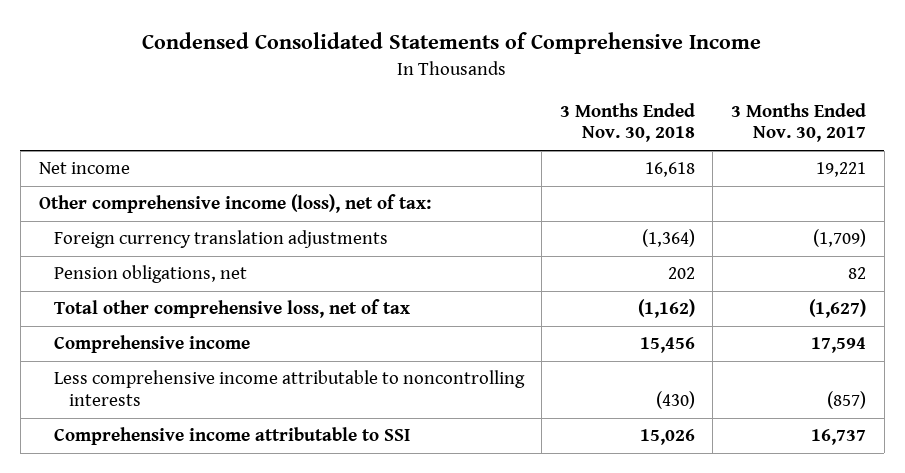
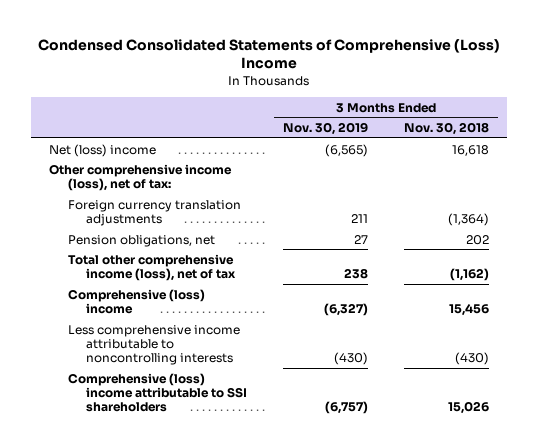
- Condensed Consolidated Statements of Comprehensive Income
+ Condensed Consolidated Statements of Comprehensive (Loss) Income
- | 3 Months Ended Nov. 30, 2018 | 3 Months Ended Nov. 30, 2017
+ | 3 Months Ended Nov. 30, 2019 | 3 Months Ended Nov. 30, 2018
- Net income | 16,618 | 19,221
+ Net (loss) income | (6,565) | 16,618
- Total other comprehensive loss, net of tax | (1,162) | (1,627)
- Comprehensive income | 15,456 | 17,594
+ Total other comprehensive income (loss), net of tax | 238 | (1,162)
+ Comprehensive (loss) income | (6,327) | 15,456
- Comprehensive income attributable to SSI | 15,026 | 16,737
+ Comprehensive (loss) income attributable to SSI shareholders | (6,757) | 15,026

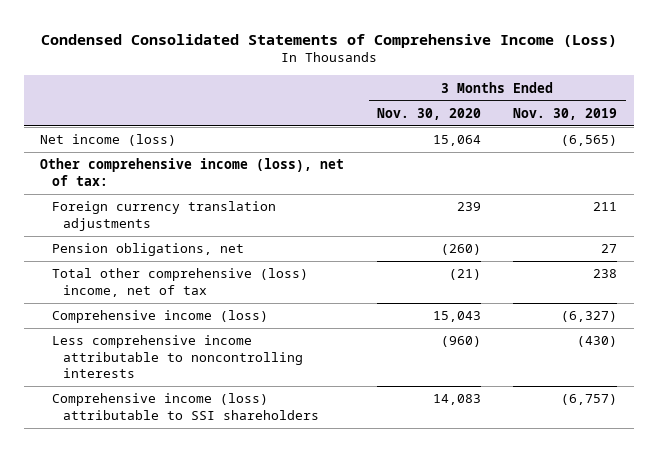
- Condensed Consolidated Statements of Comprehensive (Loss) Income
+ Condensed Consolidated Statements of Comprehensive Income (Loss)
- | 3 Months Ended Nov. 30, 2019 | 3 Months Ended Nov. 30, 2018
+ | 3 Months Ended Nov. 30, 2020 | 3 Months Ended Nov. 30, 2019
- Net (loss) income | (6,565) | 16,618
+ Net income (loss) | 15,064 | (6,565)
- Total other comprehensive income (loss), net of tax | 238 | (1,162)
- Comprehensive (loss) income | (6,327) | 15,456
+ Total other comprehensive (loss) income, net of tax | (21) | 238
+ Comprehensive income (loss) | 15,043 | (6,327)
- Comprehensive (loss) income attributable to SSI shareholders | (6,757) | 15,026
+ Comprehensive income (loss) attributable to SSI shareholders | 14,083 | (6,757)

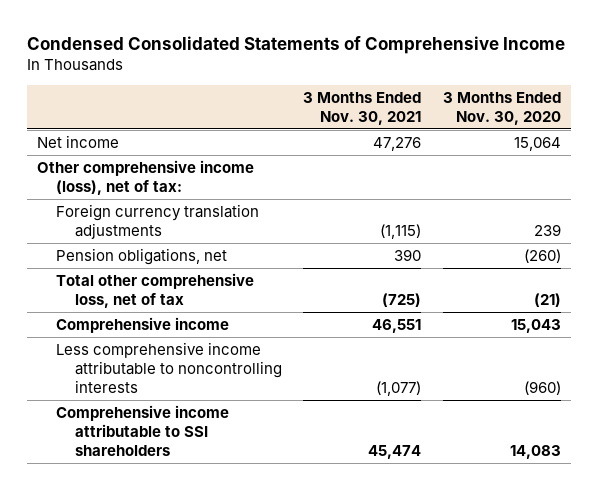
- Condensed Consolidated Statements of Comprehensive Income (Loss)
+ Condensed Consolidated Statements of Comprehensive Income
- | 3 Months Ended Nov. 30, 2020 | 3 Months Ended Nov. 30, 2019
+ | 3 Months Ended Nov. 30, 2021 | 3 Months Ended Nov. 30, 2020
- Net income (loss) | 15,064 | (6,565)
+ Net income | 47,276 | 15,064
- Total other comprehensive (loss) income, net of tax | (21) | 238
- Comprehensive income (loss) | 15,043 | (6,327)
+ Total other comprehensive loss, net of tax | (725) | (21)
+ Comprehensive income | 46,551 | 15,043
- Comprehensive income (loss) attributable to SSI shareholders | 14,083 | (6,757)
+ Comprehensive income attributable to SSI shareholders | 45,474 | 14,083

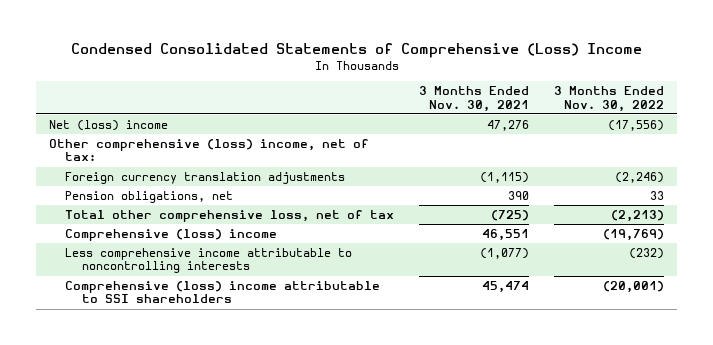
- Condensed Consolidated Statements of Comprehensive Income
+ Condensed Consolidated Statements of Comprehensive (Loss) Income
- | 3 Months Ended Nov. 30, 2021 | 3 Months Ended Nov. 30, 2020
+ | 3 Months Ended Nov. 30, 2021 | 3 Months Ended Nov. 30, 2022
- Net income | 47,276 | 15,064
- Other comprehensive income (loss), net of tax:
+ Net (loss) income | 47,276 | (17,556)
+ Other comprehensive (loss) income, net of tax:
- Comprehensive income | 46,551 | 15,043
+ Comprehensive (loss) income | 46,551 | (19,769)
- Comprehensive income attributable to SSI shareholders | 45,474 | 14,083
+ Comprehensive (loss) income attributable to SSI shareholders | 45,474 | (20,001)

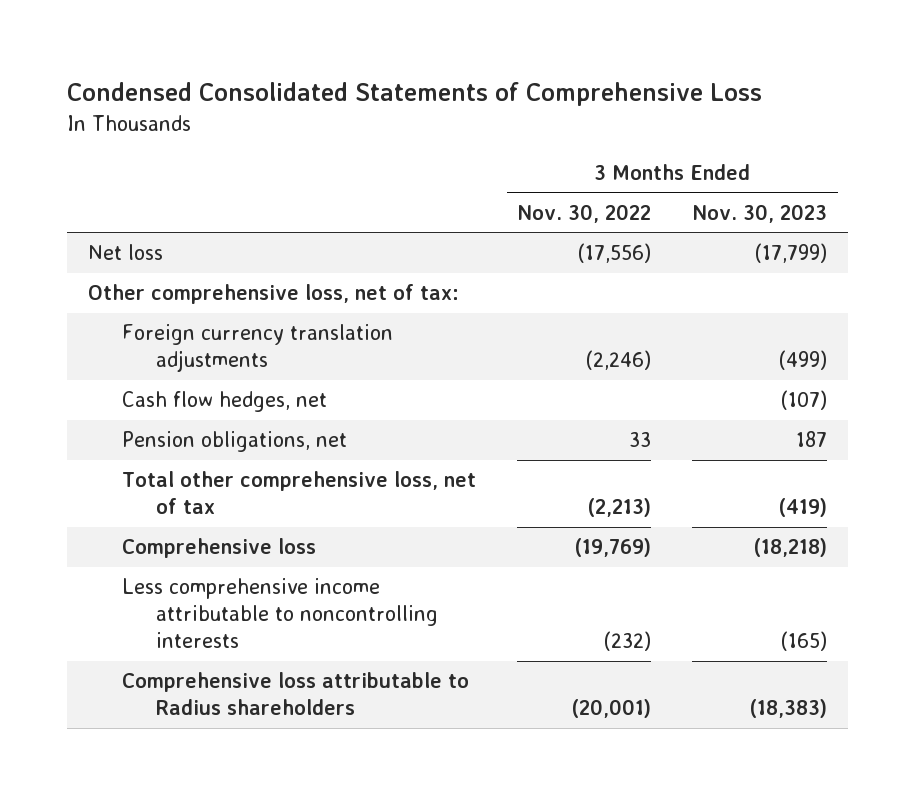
- Condensed Consolidated Statements of Comprehensive (Loss) Income
+ Condensed Consolidated Statements of Comprehensive Loss
- | 3 Months Ended Nov. 30, 2021 | 3 Months Ended Nov. 30, 2022
+ | 3 Months Ended Nov. 30, 2022 | 3 Months Ended Nov. 30, 2023
- Net (loss) income | 47,276 | (17,556)
- Other comprehensive (loss) income, net of tax:
+ Net loss | (17,556) | (17,799)
+ Other comprehensive loss, net of tax:
+ Cash flow hedges, net | | (107)
- Comprehensive (loss) income | 46,551 | (19,769)
+ Comprehensive loss | (19,769) | (18,218)
- Comprehensive (loss) income attributable to SSI shareholders | 45,474 | (20,001)
+ Comprehensive loss attributable to Radius shareholders | (20,001) | (18,383)

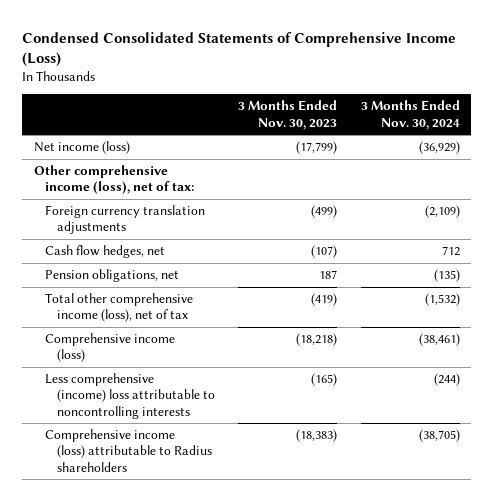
- Condensed Consolidated Statements of Comprehensive Loss
+ Condensed Consolidated Statements of Comprehensive Income (Loss)
- | 3 Months Ended Nov. 30, 2022 | 3 Months Ended Nov. 30, 2023
+ | 3 Months Ended Nov. 30, 2023 | 3 Months Ended Nov. 30, 2024
- Net loss | (17,556) | (17,799)
- Other comprehensive loss, net of tax:
+ Net income (loss) | (17,799) | (36,929)
+ Other comprehensive income (loss), net of tax:
- Total other comprehensive loss, net of tax | (2,213) | (419)
- Comprehensive loss | (19,769) | (18,218)
- Less comprehensive income attributable to noncontrolling interests | (232) | (165)
- Comprehensive loss attributable to Radius shareholders | (20,001) | (18,383)
+ Total other comprehensive income (loss), net of tax | (419) | (1,532)
+ Comprehensive income (loss) | (18,218) | (38,461)
+ Less comprehensive (income) loss attributable to noncontrolling interests | (165) | (244)
+ Comprehensive income (loss) attributable to Radius shareholders | (18,383) | (38,705)

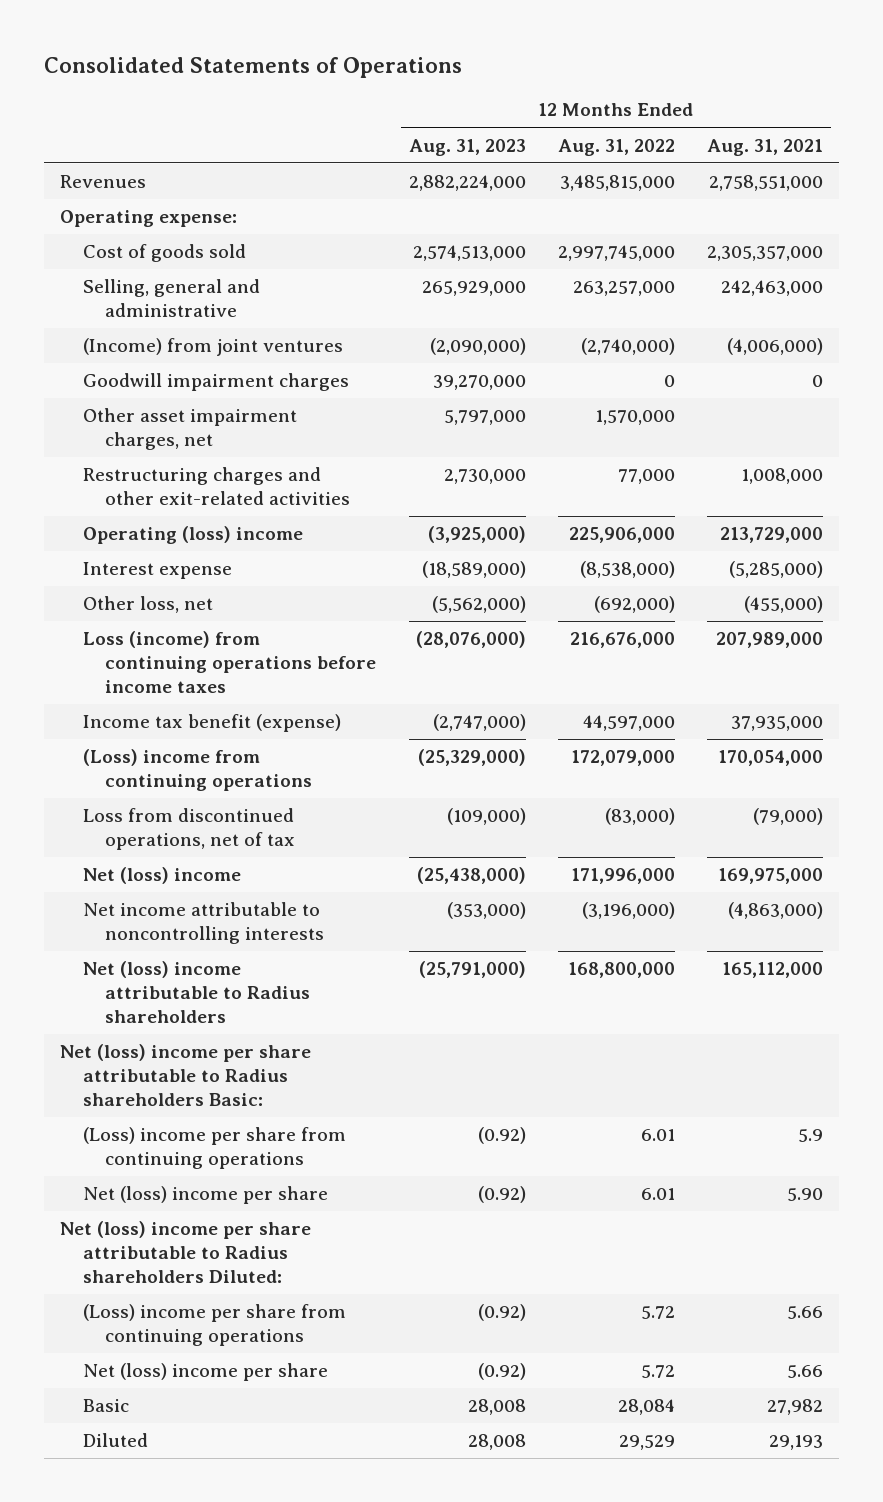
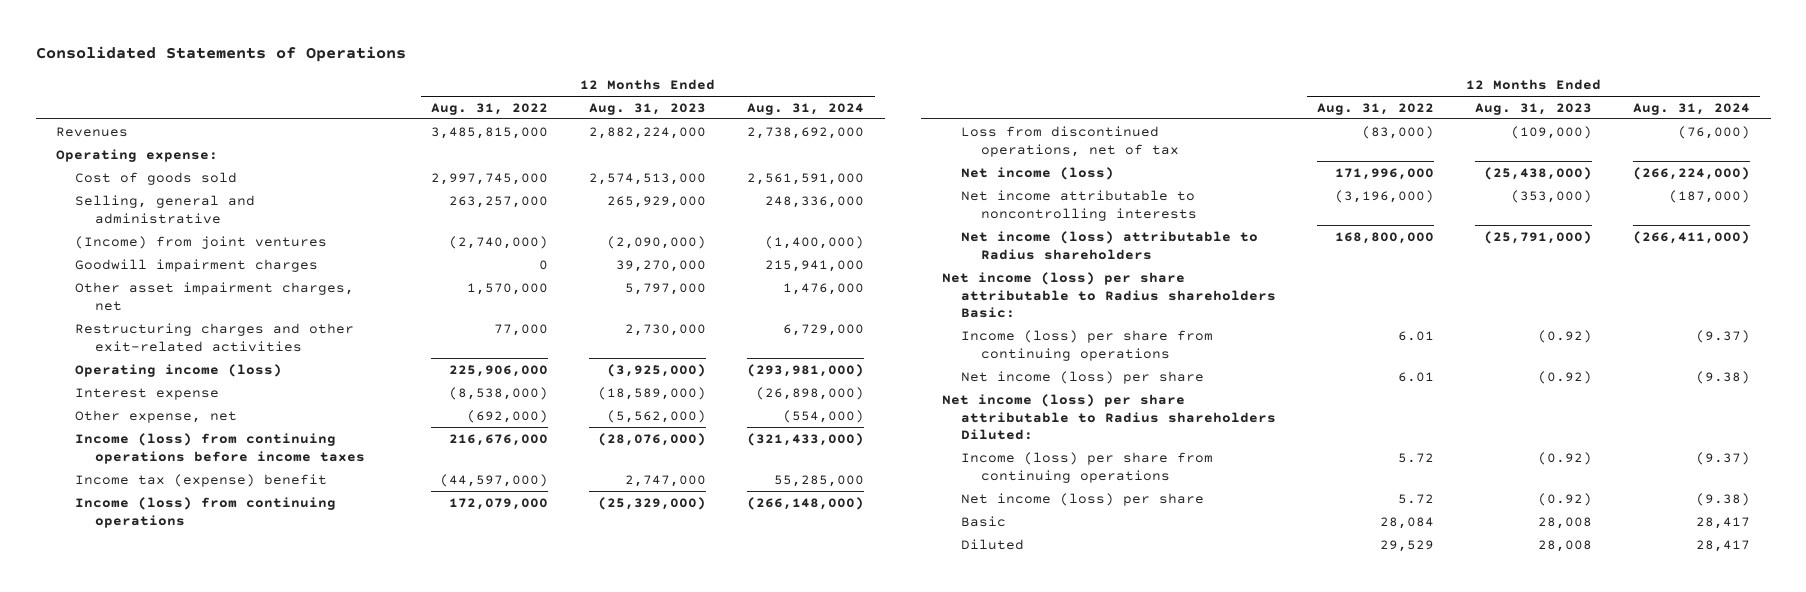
- | 12 Months Ended Aug. 31, 2023 | 12 Months Ended Aug. 31, 2022 | 12 Months Ended Aug. 31, 2021
+ | 12 Months Ended Aug. 31, 2022 | 12 Months Ended Aug. 31, 2023 | 12 Months Ended Aug. 31, 2024
- Operating (loss) income | (3,925,000) | 225,906,000 | 213,729,000
+ Operating income (loss) | 225,906,000 | (3,925,000) | (293,981,000)
- Other loss, net | (5,562,000) | (692,000) | (455,000)
- Loss (income) from continuing operations before income taxes | (28,076,000) | 216,676,000 | 207,989,000
- Income tax benefit (expense) | (2,747,000) | 44,597,000 | 37,935,000
- (Loss) income from continuing operations | (25,329,000) | 172,079,000 | 170,054,000
+ Other expense, net | (692,000) | (5,562,000) | (554,000)
+ Income (loss) from continuing operations before income taxes | 216,676,000 | (28,076,000) | (321,433,000)
+ Income tax (expense) benefit | (44,597,000) | 2,747,000 | 55,285,000
+ Income (loss) from continuing operations | 172,079,000 | (25,329,000) | (266,148,000)
- Net (loss) income | (25,438,000) | 171,996,000 | 169,975,000
+ Net income (loss) | 171,996,000 | (25,438,000) | (266,224,000)
- Net (loss) income attributable to Radius shareholders | (25,791,000) | 168,800,000 | 165,112,000
- Net (loss) income per share attributable to Radius shareholders Basic:
- (Loss) income per share from continuing operations | (0.92) | 6.01 | 5.9
- Net (loss) income per share | (0.92) | 6.01 | 5.90
- Net (loss) income per share attributable to Radius shareholders Diluted:
- (Loss) income per share from continuing operations | (0.92) | 5.72 | 5.66
- Net (loss) income per share | (0.92) | 5.72 | 5.66
+ Net income (loss) attributable to Radius shareholders | 168,800,000 | (25,791,000) | (266,411,000)
+ Net income (loss) per share attributable to Radius shareholders Basic:
+ Income (loss) per share from continuing operations | 6.01 | (0.92) | (9.37)
+ Net income (loss) per share | 6.01 | (0.92) | (9.38)
+ Net income (loss) per share attributable to Radius shareholders Diluted:
+ Income (loss) per share from continuing operations | 5.72 | (0.92) | (9.37)
+ Net income (loss) per share | 5.72 | (0.92) | (9.38)

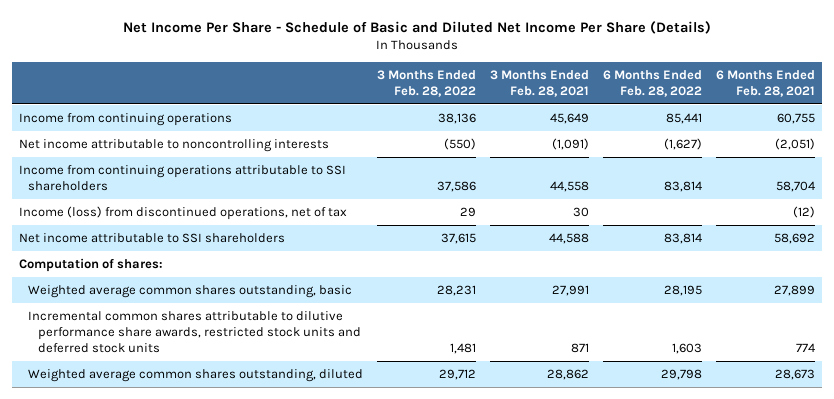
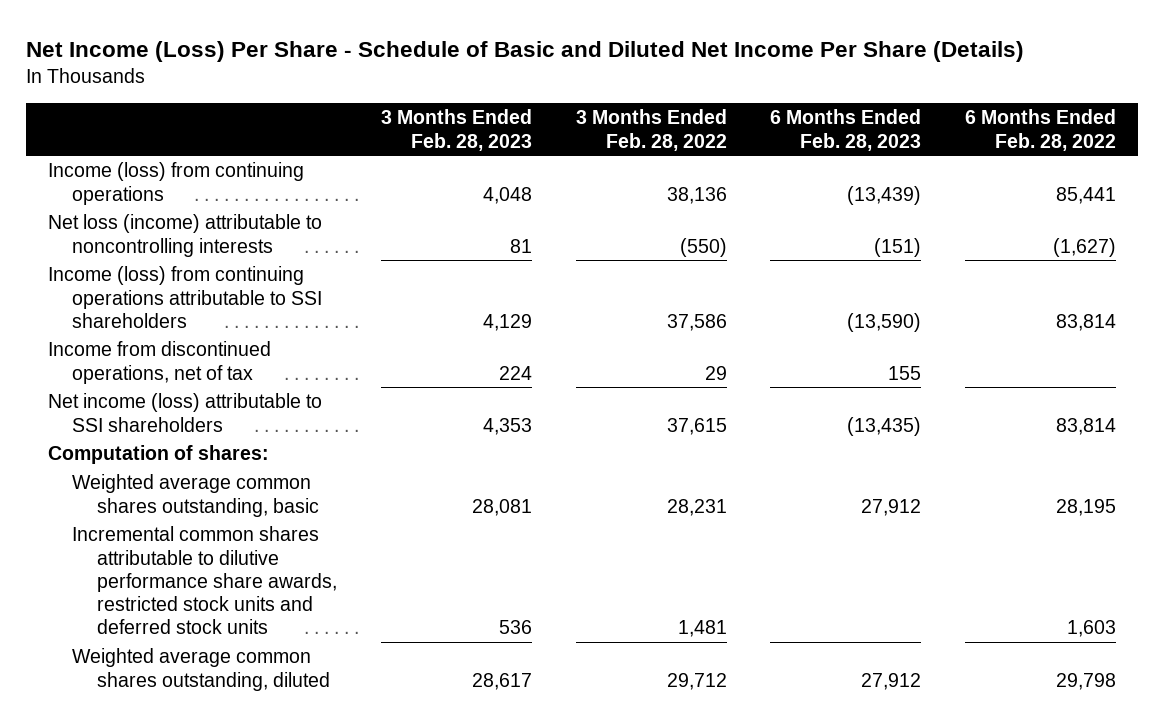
- Net Income Per Share - Schedule of Basic and Diluted Net Income Per Share (Details)
+ Net Income (Loss) Per Share - Schedule of Basic and Diluted Net Income Per Share (Details)
- | 3 Months Ended Feb. 28, 2022 | 3 Months Ended Feb. 28, 2021 | 6 Months Ended Feb. 28, 2022 | 6 Months Ended Feb. 28, 2021
+ | 3 Months Ended Feb. 28, 2023 | 3 Months Ended Feb. 28, 2022 | 6 Months Ended Feb. 28, 2023 | 6 Months Ended Feb. 28, 2022
- Income from continuing operations | 38,136 | 45,649 | 85,441 | 60,755
- Net income attributable to noncontrolling interests | (550) | (1,091) | (1,627) | (2,051)
- Income from continuing operations attributable to SSI shareholders | 37,586 | 44,558 | 83,814 | 58,704
- Income (loss) from discontinued operations, net of tax | 29 | 30 | | (12)
- Net income attributable to SSI shareholders | 37,615 | 44,588 | 83,814 | 58,692
+ Income (loss) from continuing operations | 4,048 | 38,136 | (13,439) | 85,441
+ Net loss (income) attributable to noncontrolling interests | 81 | (550) | (151) | (1,627)
+ Income (loss) from continuing operations attributable to SSI shareholders | 4,129 | 37,586 | (13,590) | 83,814
+ Income from discontinued operations, net of tax | 224 | 29 | 155 |
+ Net income (loss) attributable to SSI shareholders | 4,353 | 37,615 | (13,435) | 83,814

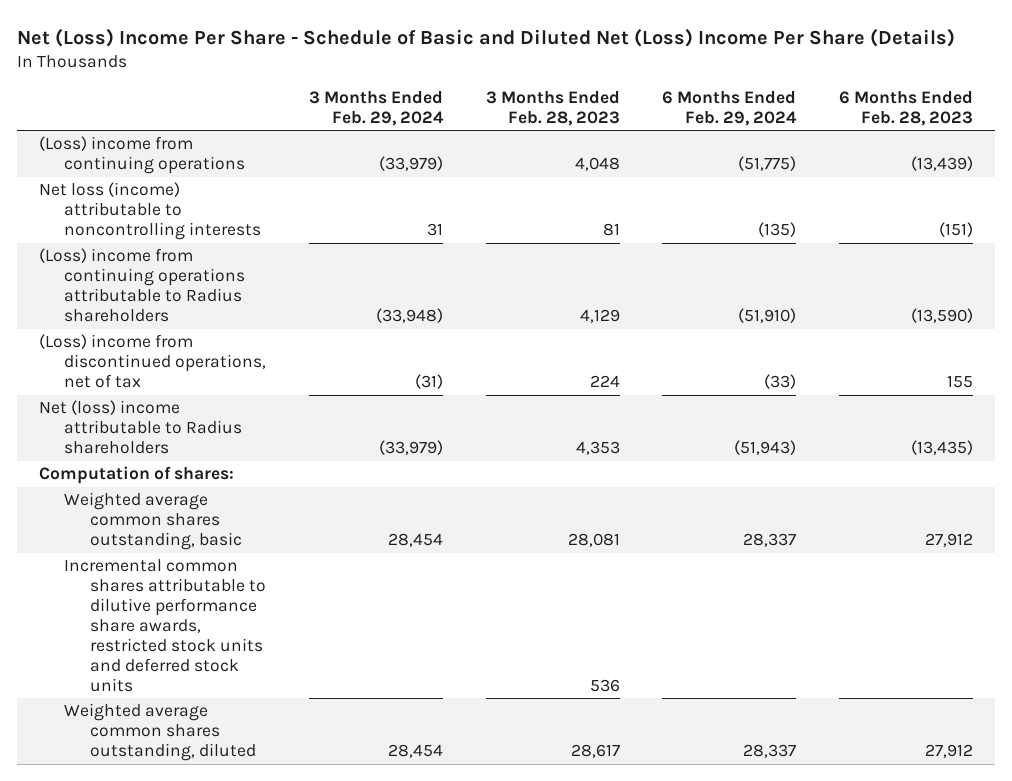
- Net Income (Loss) Per Share - Schedule of Basic and Diluted Net Income Per Share (Details)
+ Net (Loss) Income Per Share - Schedule of Basic and Diluted Net (Loss) Income Per Share (Details)
- | 3 Months Ended Feb. 28, 2023 | 3 Months Ended Feb. 28, 2022 | 6 Months Ended Feb. 28, 2023 | 6 Months Ended Feb. 28, 2022
+ | 3 Months Ended Feb. 29, 2024 | 3 Months Ended Feb. 28, 2023 | 6 Months Ended Feb. 29, 2024 | 6 Months Ended Feb. 28, 2023
- Income (loss) from continuing operations | 4,048 | 38,136 | (13,439) | 85,441
+ (Loss) income from continuing operations | (33,979) | 4,048 | (51,775) | (13,439)
- Income (loss) from continuing operations attributable to SSI shareholders | 4,129 | 37,586 | (13,590) | 83,814
- Income from discontinued operations, net of tax | 224 | 29 | 155 |
- Net income (loss) attributable to SSI shareholders | 4,353 | 37,615 | (13,435) | 83,814
+ (Loss) income from continuing operations attributable to Radius shareholders | (33,948) | 4,129 | (51,910) | (13,590)
+ (Loss) income from discontinued operations, net of tax | (31) | 224 | (33) | 155
+ Net (loss) income attributable to Radius shareholders | (33,979) | 4,353 | (51,943) | (13,435)

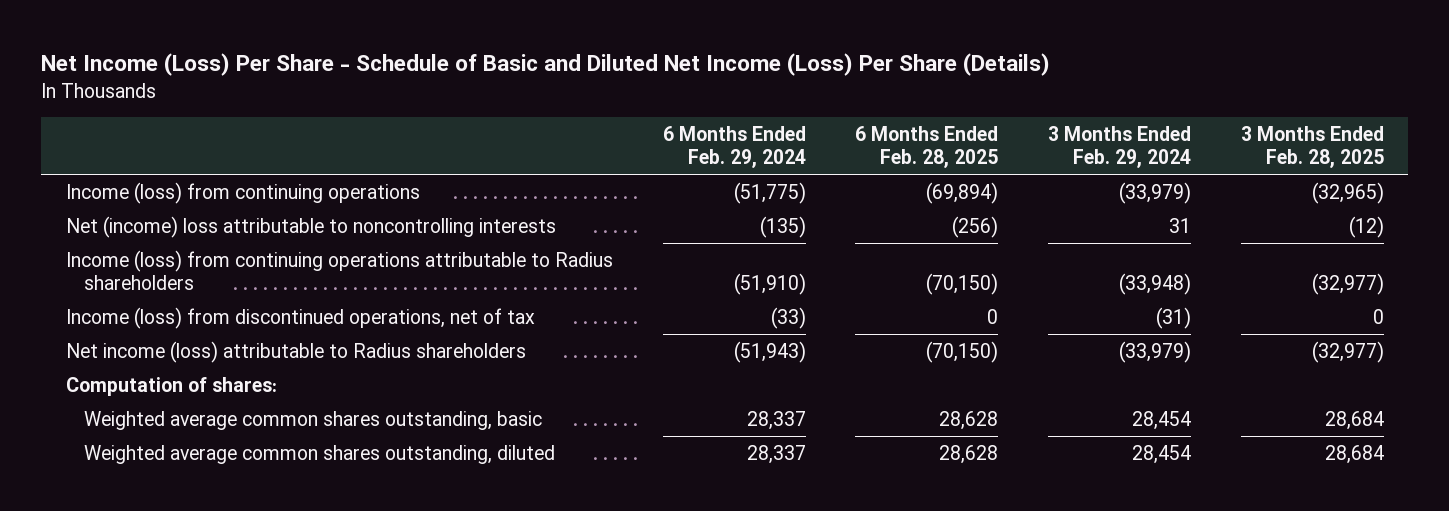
- Net (Loss) Income Per Share - Schedule of Basic and Diluted Net (Loss) Income Per Share (Details)
+ Net Income (Loss) Per Share - Schedule of Basic and Diluted Net Income (Loss) Per Share (Details)
- | 3 Months Ended Feb. 29, 2024 | 3 Months Ended Feb. 28, 2023 | 6 Months Ended Feb. 29, 2024 | 6 Months Ended Feb. 28, 2023
+ | 6 Months Ended Feb. 29, 2024 | 6 Months Ended Feb. 28, 2025 | 3 Months Ended Feb. 29, 2024 | 3 Months Ended Feb. 28, 2025
- (Loss) income from continuing operations | (33,979) | 4,048 | (51,775) | (13,439)
- Net loss (income) attributable to noncontrolling interests | 31 | 81 | (135) | (151)
- (Loss) income from continuing operations attributable to Radius shareholders | (33,948) | 4,129 | (51,910) | (13,590)
- (Loss) income from discontinued operations, net of tax | (31) | 224 | (33) | 155
- Net (loss) income attributable to Radius shareholders | (33,979) | 4,353 | (51,943) | (13,435)
+ Income (loss) from continuing operations | (51,775) | (69,894) | (33,979) | (32,965)
+ Net (income) loss attributable to noncontrolling interests | (135) | (256) | 31 | (12)
+ Income (loss) from continuing operations attributable to Radius shareholders | (51,910) | (70,150) | (33,948) | (32,977)
+ Income (loss) from discontinued operations, net of tax | (33) | 0 | (31) | 0
+ Net income (loss) attributable to Radius shareholders | (51,943) | (70,150) | (33,979) | (32,977)
- Incremental common shares attributable to dilutive performance share awards, restricted stock units and deferred stock units | | 536 | |

